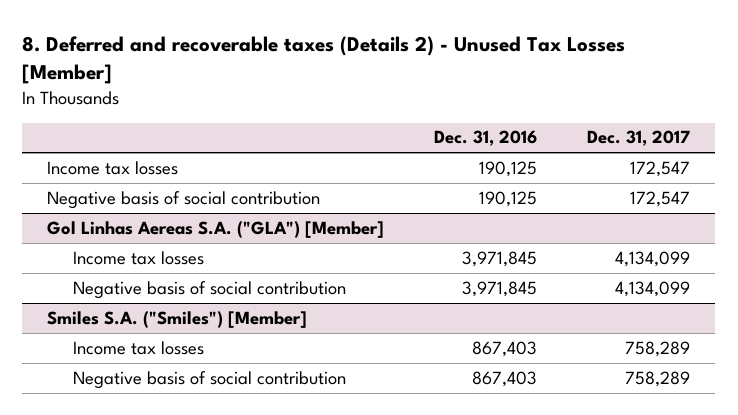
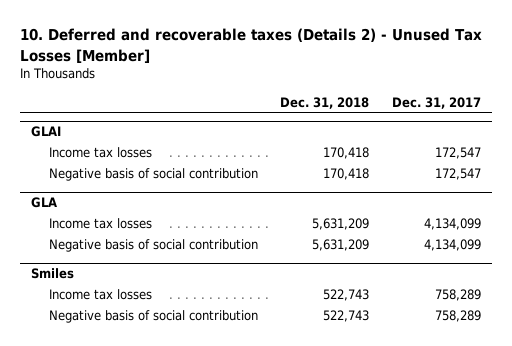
- 8. Deferred and recoverable taxes (Details 2) - Unused Tax Losses [Member]
+ 10. Deferred and recoverable taxes (Details 2) - Unused Tax Losses [Member]
- | Dec. 31, 2016 | Dec. 31, 2017
+ | Dec. 31, 2018 | Dec. 31, 2017
+ GLAI
- Gol Linhas Aereas S.A. ("GLA") [Member]
+ GLA
- Smiles S.A. ("Smiles") [Member]
+ Smiles

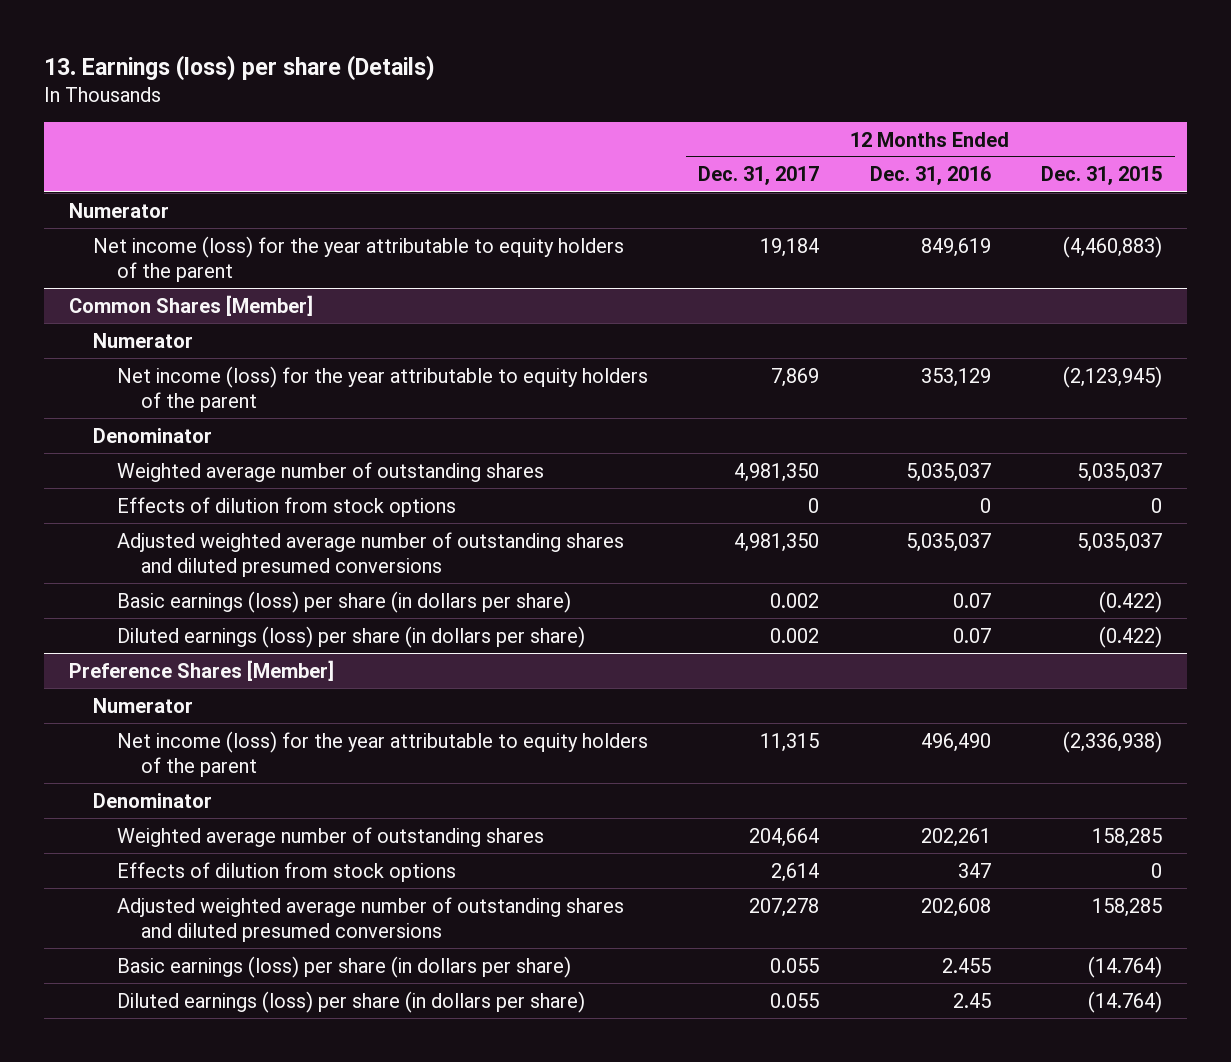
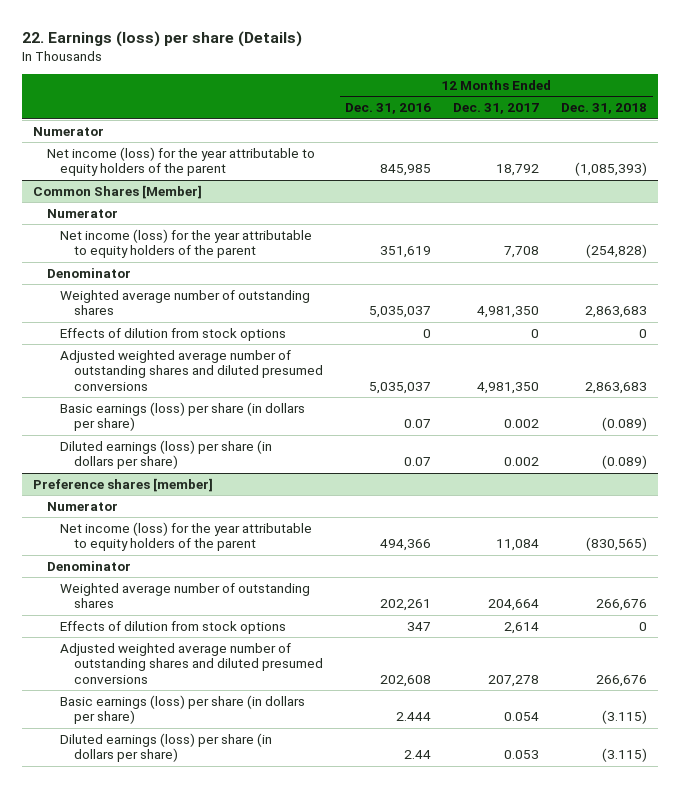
- 13. Earnings (loss) per share (Details)
+ 22. Earnings (loss) per share (Details)
- | 12 Months Ended Dec. 31, 2017 | 12 Months Ended Dec. 31, 2016 | 12 Months Ended Dec. 31, 2015
+ | 12 Months Ended Dec. 31, 2016 | 12 Months Ended Dec. 31, 2017 | 12 Months Ended Dec. 31, 2018
- Net income (loss) for the year attributable to equity holders of the parent | 19,184 | 849,619 | (4,460,883)
+ Net income (loss) for the year attributable to equity holders of the parent | 845,985 | 18,792 | (1,085,393)
@ Common Shares [Member]
- Net income (loss) for the year attributable to equity holders of the parent | 7,869 | 353,129 | (2,123,945)
+ Net income (loss) for the year attributable to equity holders of the parent | 351,619 | 7,708 | (254,828)
- Preference Shares [Member]
+ Preference shares [member]
- Net income (loss) for the year attributable to equity holders of the parent | 11,315 | 496,490 | (2,336,938)
+ Net income (loss) for the year attributable to equity holders of the parent | 494,366 | 11,084 | (830,565)
- Basic earnings (loss) per share (in dollars per share) | 0.055 | 2.455 | (14.764)
- Diluted earnings (loss) per share (in dollars per share) | 0.055 | 2.45 | (14.764)
+ Basic earnings (loss) per share (in dollars per share) | 2.444 | 0.054 | (3.115)
+ Diluted earnings (loss) per share (in dollars per share) | 2.44 | 0.053 | (3.115)

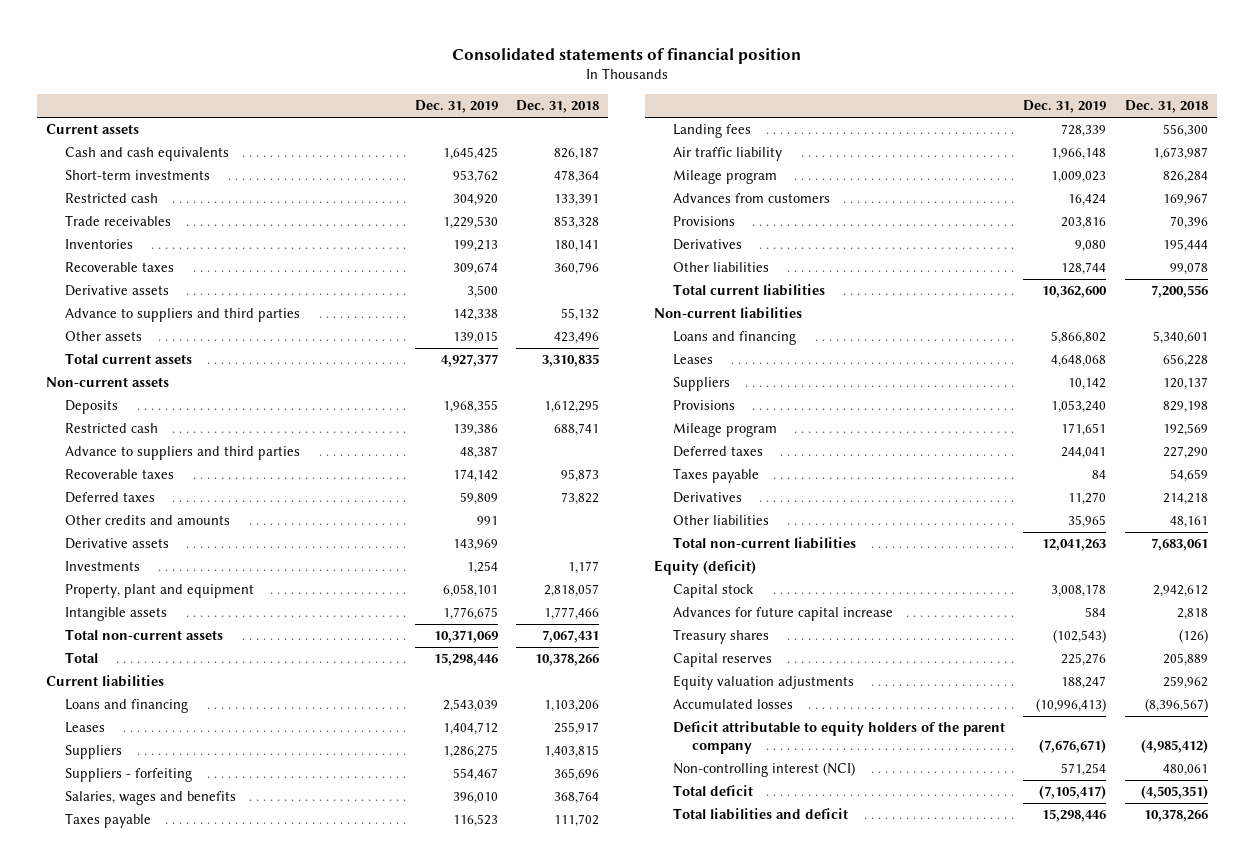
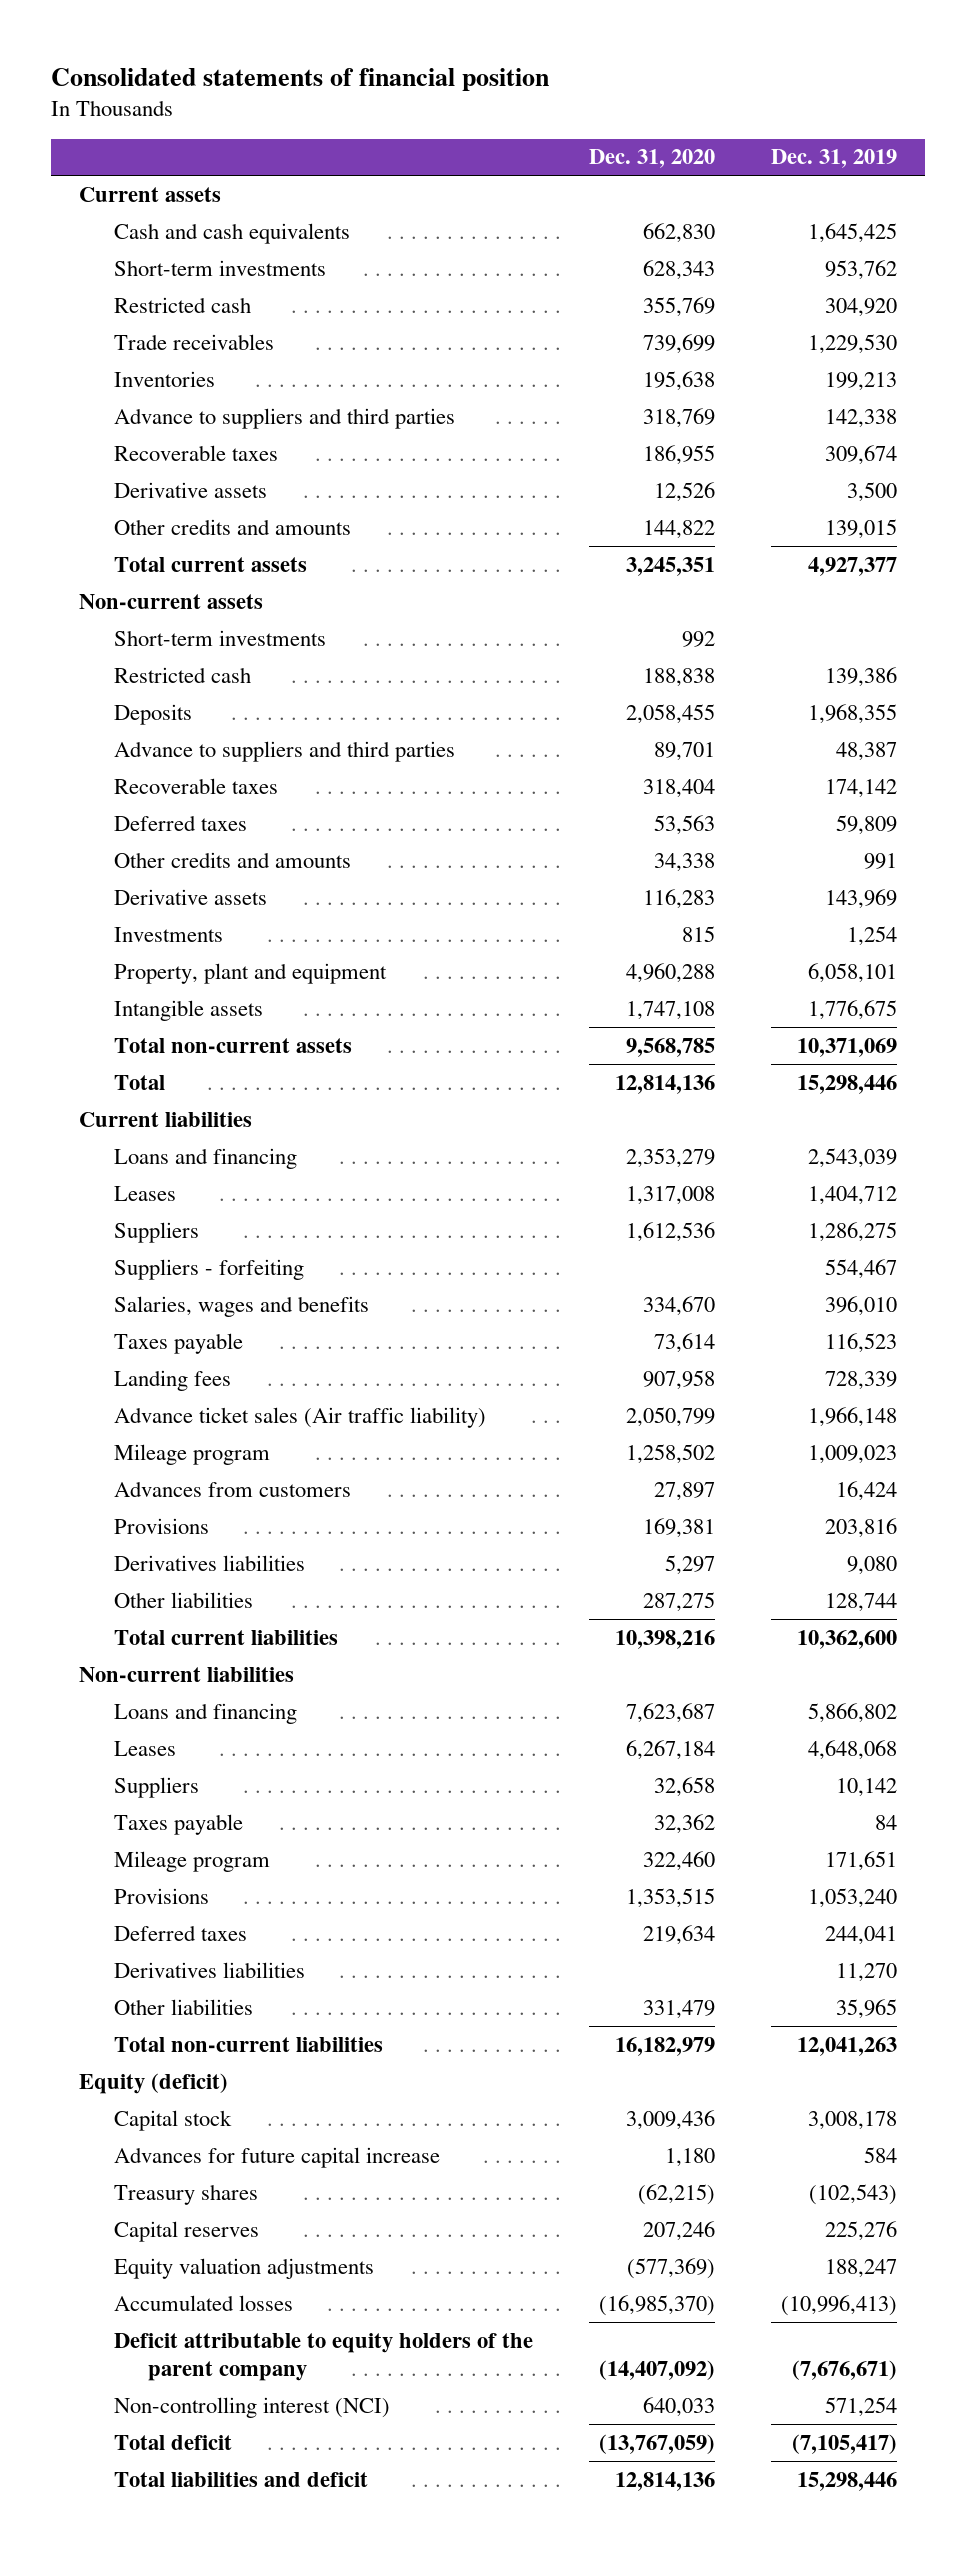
- | Dec. 31, 2019 | Dec. 31, 2018
+ | Dec. 31, 2020 | Dec. 31, 2019
moved up: Advance to suppliers and third parties | 318,769 | 142,338
- Other assets | 139,015 | 423,496
+ Other credits and amounts | 144,822 | 139,015
+ Short-term investments | 992 |
moved down: Deposits | 2,058,455 | 1,968,355
- Air traffic liability | 1,966,148 | 1,673,987
+ Advance ticket sales (Air traffic liability) | 2,050,799 | 1,966,148
- Derivatives | 9,080 | 195,444
+ Derivatives liabilities | 5,297 | 9,080
moved up: Taxes payable | 32,362 | 84
moved down: Provisions | 1,353,515 | 1,053,240
- Derivatives | 11,270 | 214,218
+ Derivatives liabilities | | 11,270

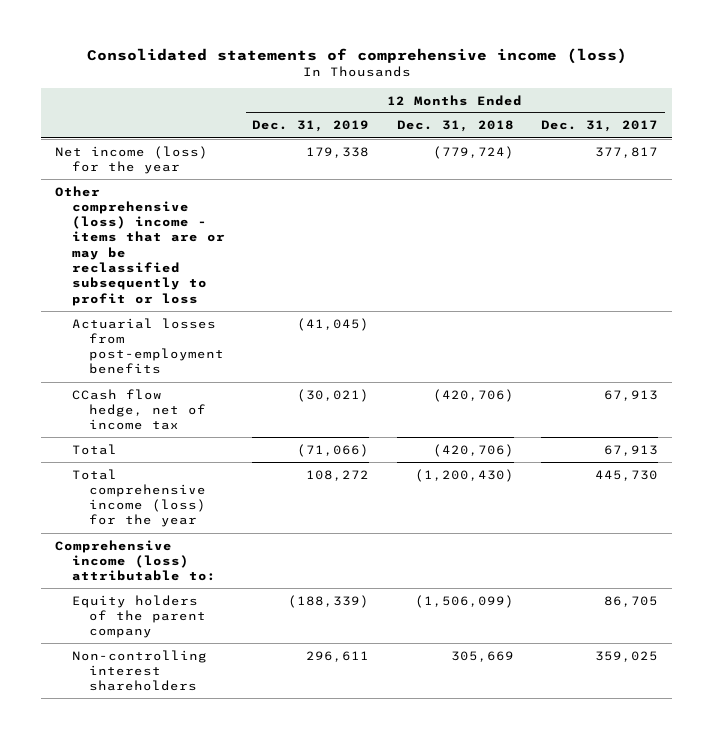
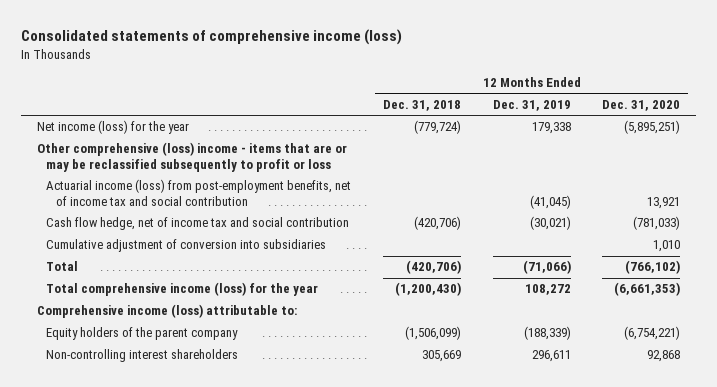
- | 12 Months Ended Dec. 31, 2019 | 12 Months Ended Dec. 31, 2018 | 12 Months Ended Dec. 31, 2017
+ | 12 Months Ended Dec. 31, 2018 | 12 Months Ended Dec. 31, 2019 | 12 Months Ended Dec. 31, 2020
- Actuarial losses from post-employment benefits | (41,045) | |
- CCash flow hedge, net of income tax | (30,021) | (420,706) | 67,913
+ Actuarial income (loss) from post-employment benefits, net of income tax and social contribution | | (41,045) | 13,921
+ Cash flow hedge, net of income tax and social contribution | (420,706) | (30,021) | (781,033)
+ Cumulative adjustment of conversion into subsidiaries | | | 1,010

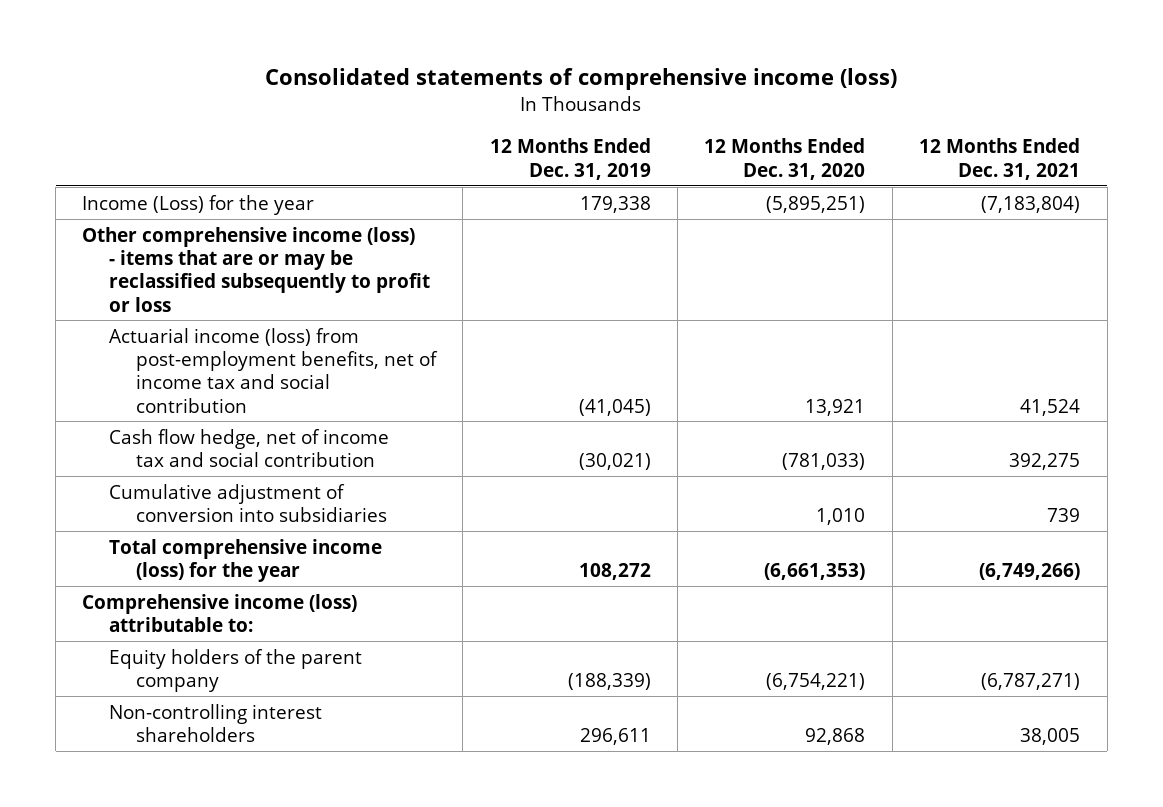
- | 12 Months Ended Dec. 31, 2018 | 12 Months Ended Dec. 31, 2019 | 12 Months Ended Dec. 31, 2020
+ | 12 Months Ended Dec. 31, 2019 | 12 Months Ended Dec. 31, 2020 | 12 Months Ended Dec. 31, 2021
- Net income (loss) for the year | (779,724) | 179,338 | (5,895,251)
- Other comprehensive (loss) income - items that are or may be reclassified subsequently to profit or loss
+ Income (Loss) for the year | 179,338 | (5,895,251) | (7,183,804)
+ Other comprehensive income (loss) - items that are or may be reclassified subsequently to profit or loss
- Total | (420,706) | (71,066) | (766,102)

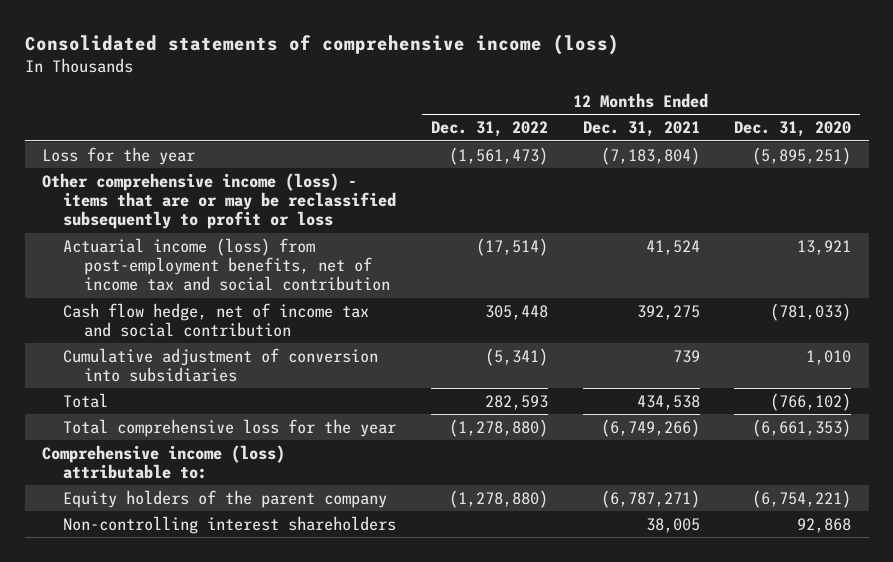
- | 12 Months Ended Dec. 31, 2019 | 12 Months Ended Dec. 31, 2020 | 12 Months Ended Dec. 31, 2021
+ | 12 Months Ended Dec. 31, 2022 | 12 Months Ended Dec. 31, 2021 | 12 Months Ended Dec. 31, 2020
- Income (Loss) for the year | 179,338 | (5,895,251) | (7,183,804)
+ Loss for the year | (1,561,473) | (7,183,804) | (5,895,251)
- Total comprehensive income (loss) for the year | 108,272 | (6,661,353) | (6,749,266)
+ Total | 282,593 | 434,538 | (766,102)
+ Total comprehensive loss for the year | (1,278,880) | (6,749,266) | (6,661,353)

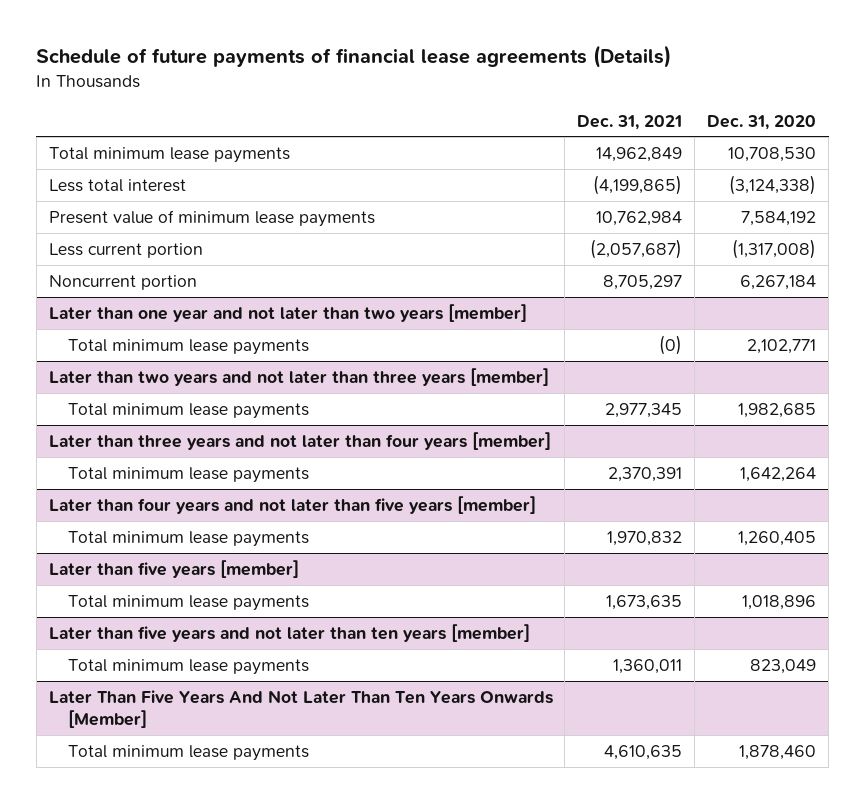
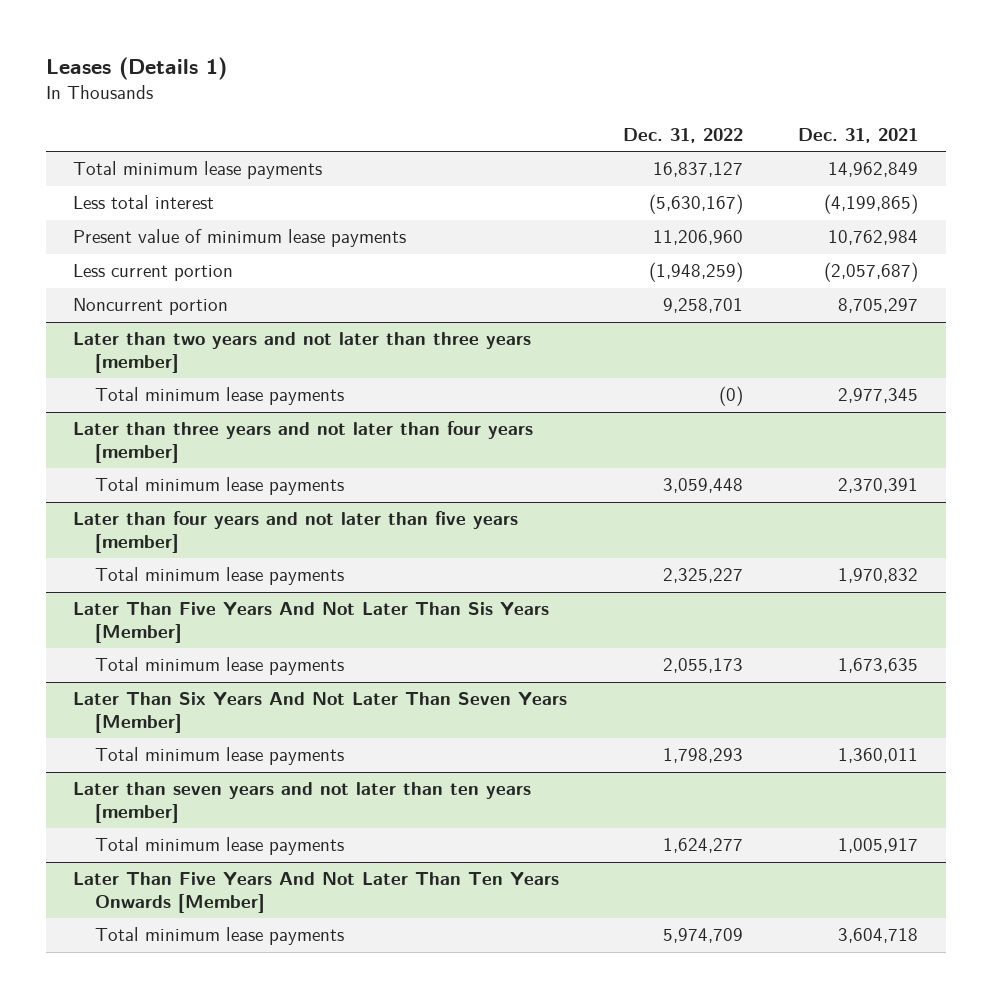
- Schedule of future payments of financial lease agreements (Details)
+ Leases (Details 1)
- | Dec. 31, 2021 | Dec. 31, 2020
+ | Dec. 31, 2022 | Dec. 31, 2021
- Later than one year and not later than two years [member]
- Total minimum lease payments | (0) | 2,102,771
- Later than five years [member]
+ Later Than Five Years And Not Later Than Sis Years [Member]
- Later than five years and not later than ten years [member]
+ Later Than Six Years And Not Later Than Seven Years [Member]
+ Later than seven years and not later than ten years [member]
+ Total minimum lease payments | 1,624,277 | 1,005,917
@ Later Than Five Years And Not Later Than Ten Years Onwards [Member]
- Total minimum lease payments | 4,610,635 | 1,878,460
+ Total minimum lease payments | 5,974,709 | 3,604,718

